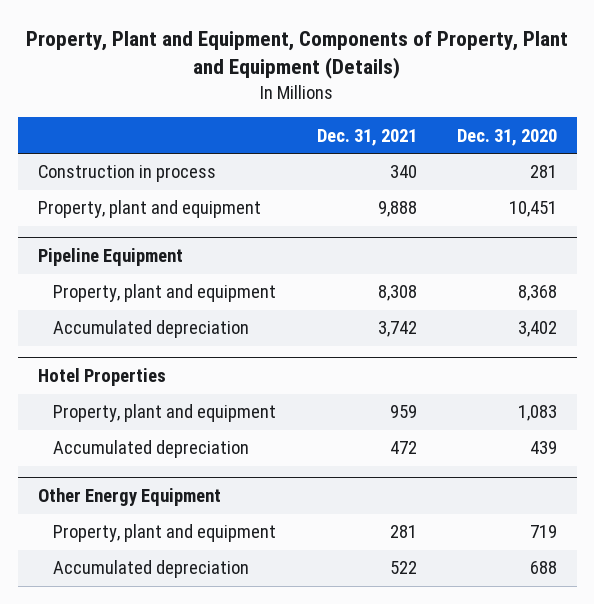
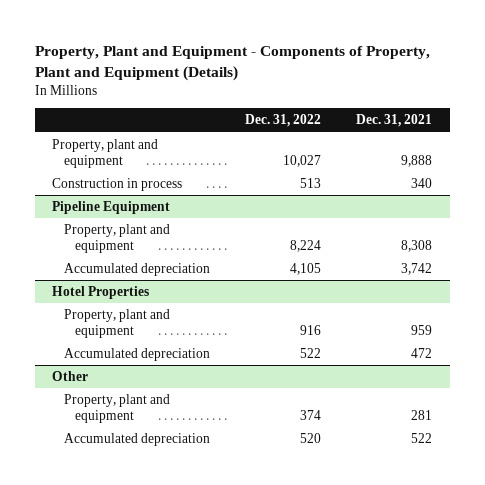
- Property, Plant and Equipment, Components of Property, Plant and Equipment (Details)
+ Property, Plant and Equipment - Components of Property, Plant and Equipment (Details)
- | Dec. 31, 2021 | Dec. 31, 2020
+ | Dec. 31, 2022 | Dec. 31, 2021
moved down: Construction in process | 513 | 340
- Other Energy Equipment
+ Other

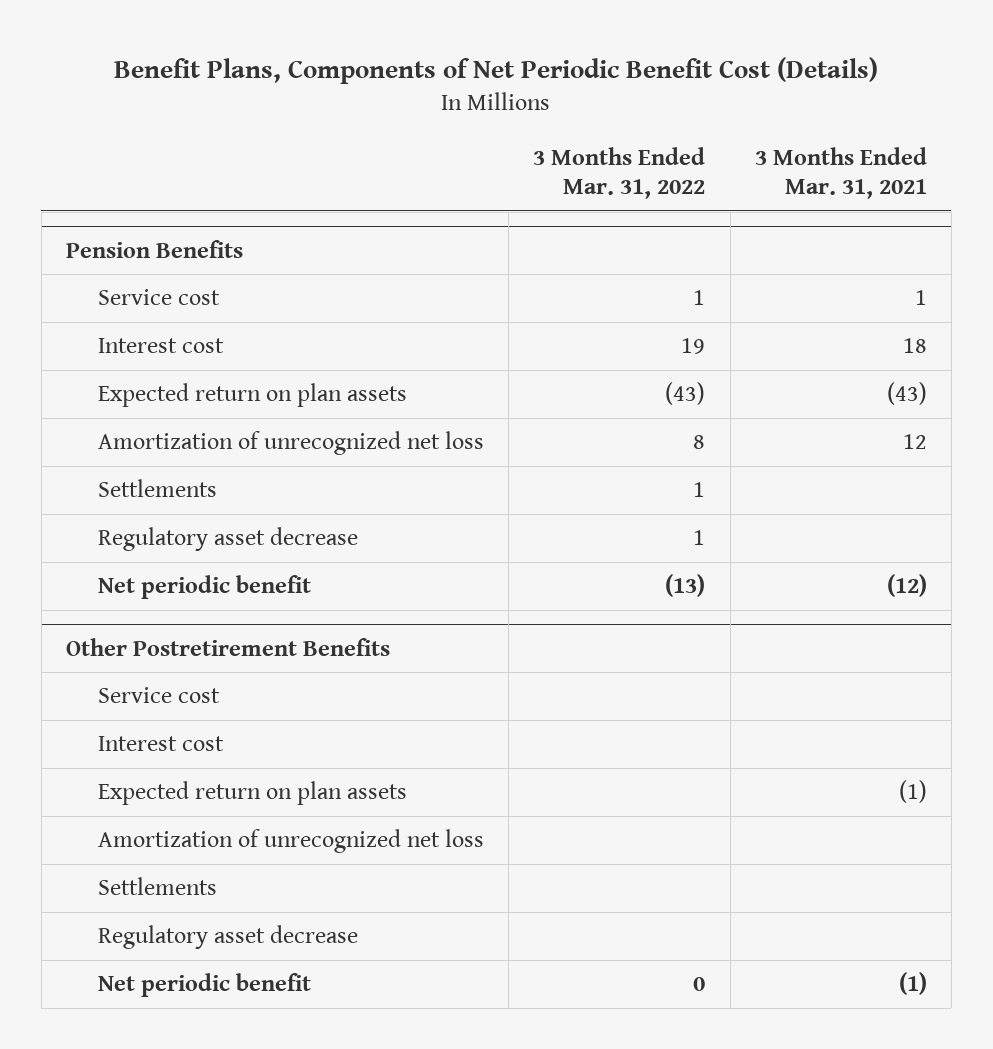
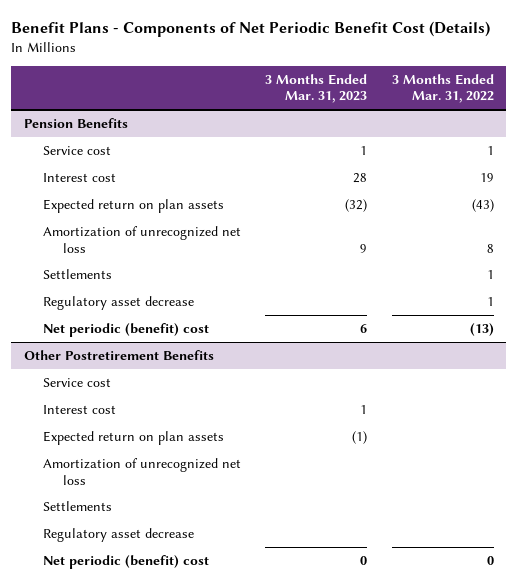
- Benefit Plans, Components of Net Periodic Benefit Cost (Details)
+ Benefit Plans - Components of Net Periodic Benefit Cost (Details)
- | 3 Months Ended Mar. 31, 2022 | 3 Months Ended Mar. 31, 2021
+ | 3 Months Ended Mar. 31, 2023 | 3 Months Ended Mar. 31, 2022
@ Pension Benefits
- Net periodic benefit | (13) | (12)
+ Net periodic (benefit) cost | 6 | (13)
@ Other Postretirement Benefits
- Net periodic benefit | 0 | (1)
+ Net periodic (benefit) cost | 0 | 0

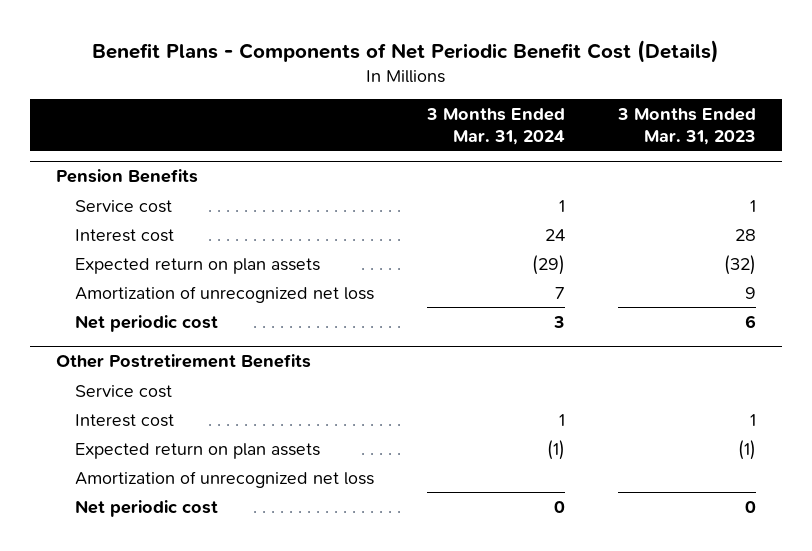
- | 3 Months Ended Mar. 31, 2023 | 3 Months Ended Mar. 31, 2022
+ | 3 Months Ended Mar. 31, 2024 | 3 Months Ended Mar. 31, 2023
@ Pension Benefits
- Settlements | | 1
- Regulatory asset decrease | | 1
- Net periodic (benefit) cost | 6 | (13)
+ Net periodic cost | 3 | 6
@ Other Postretirement Benefits
- Settlements
- Regulatory asset decrease
- Net periodic (benefit) cost | 0 | 0
+ Net periodic cost | 0 | 0

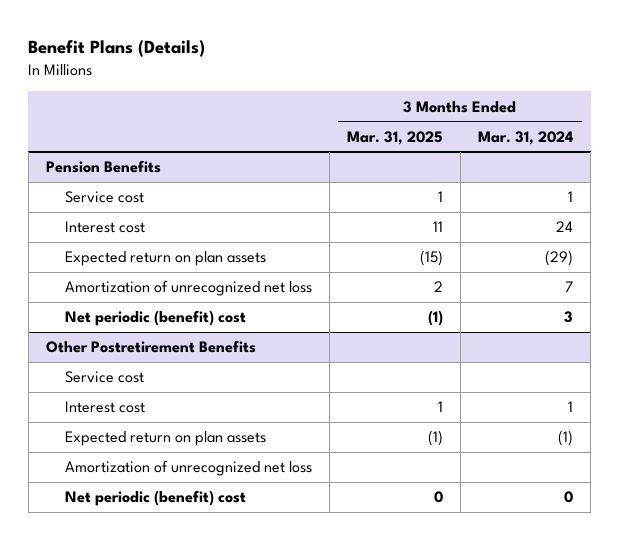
- Benefit Plans - Components of Net Periodic Benefit Cost (Details)
+ Benefit Plans (Details)
- | 3 Months Ended Mar. 31, 2024 | 3 Months Ended Mar. 31, 2023
+ | 3 Months Ended Mar. 31, 2025 | 3 Months Ended Mar. 31, 2024
@ Pension Benefits
- Net periodic cost | 3 | 6
+ Net periodic (benefit) cost | (1) | 3
@ Other Postretirement Benefits
- Net periodic cost | 0 | 0
+ Net periodic (benefit) cost | 0 | 0

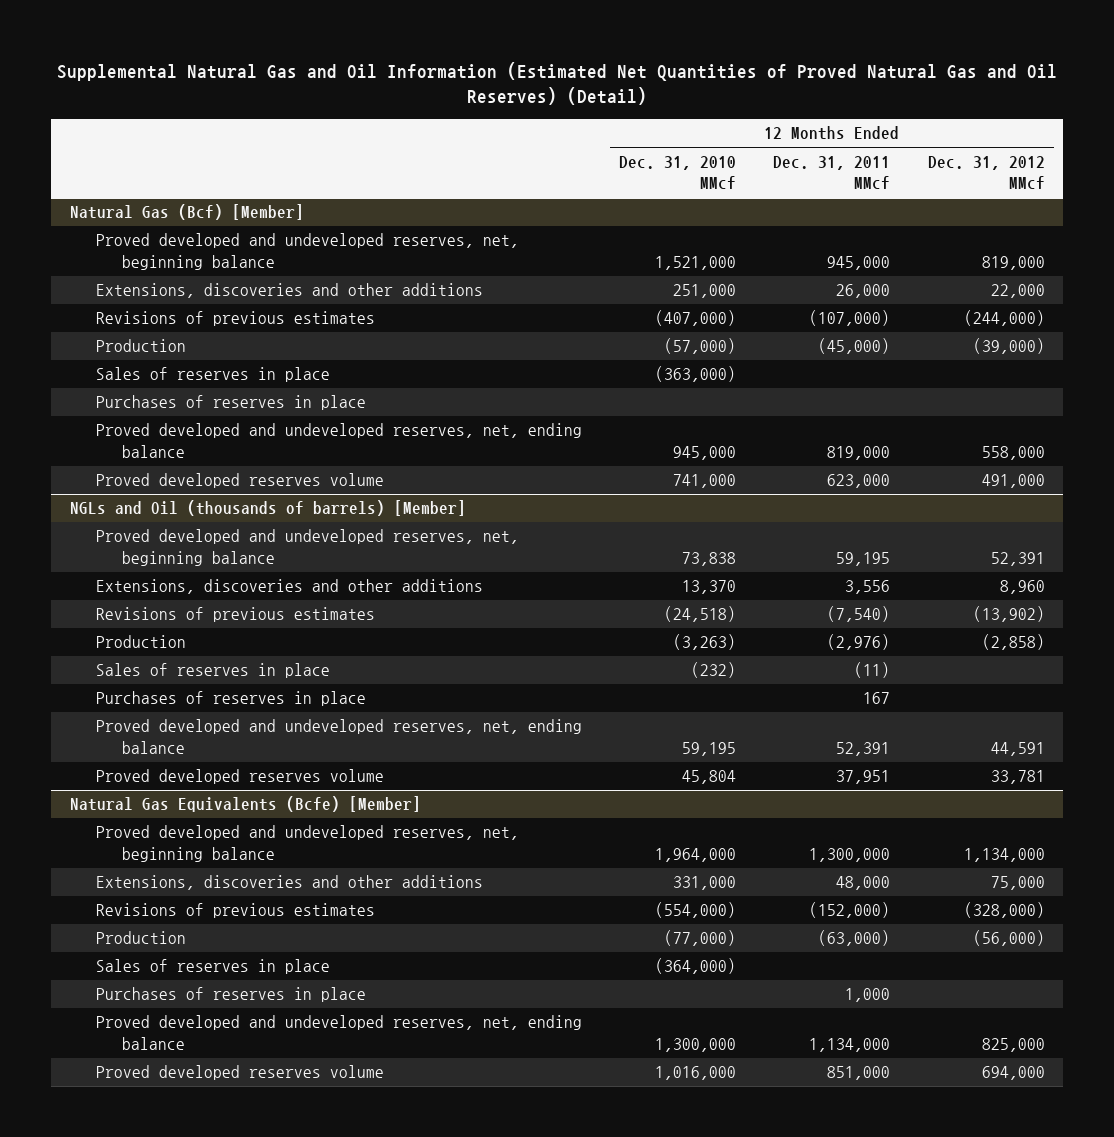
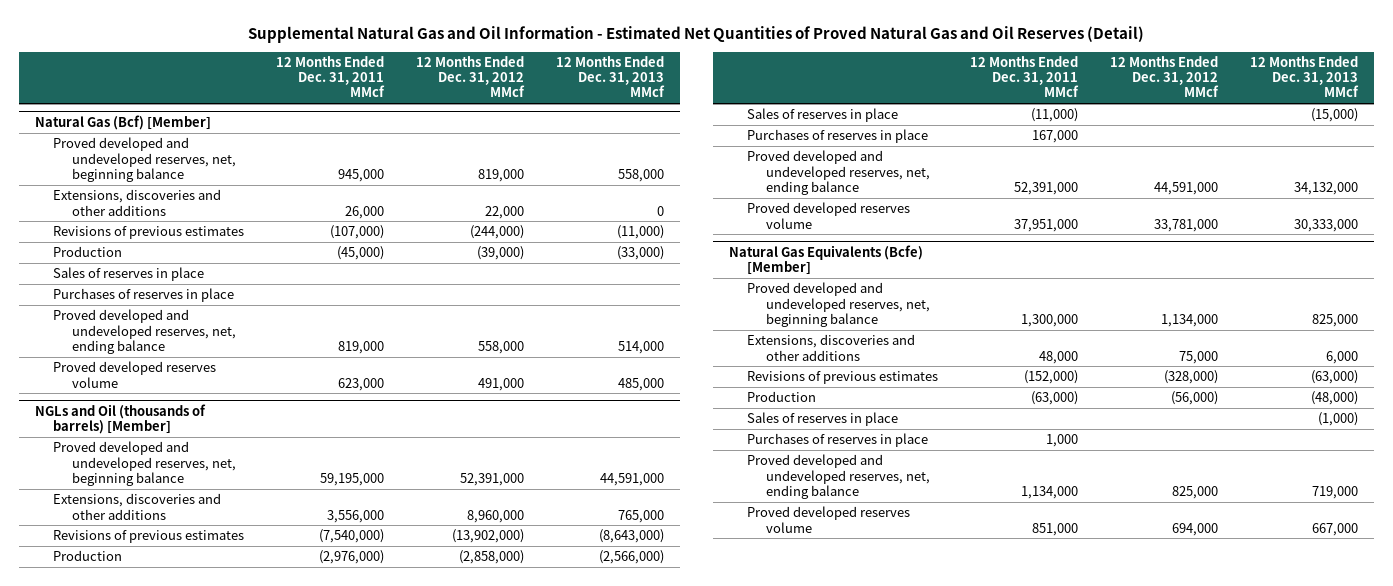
- Supplemental Natural Gas and Oil Information (Estimated Net Quantities of Proved Natural Gas and Oil Reserves) (Detail)
+ Supplemental Natural Gas and Oil Information - Estimated Net Quantities of Proved Natural Gas and Oil Reserves (Detail)
- | 12 Months Ended Dec. 31, 2010 MMcf | 12 Months Ended Dec. 31, 2011 MMcf | 12 Months Ended Dec. 31, 2012 MMcf
+ | 12 Months Ended Dec. 31, 2011 MMcf | 12 Months Ended Dec. 31, 2012 MMcf | 12 Months Ended Dec. 31, 2013 MMcf
@ NGLs and Oil (thousands of barrels) [Member]
- Proved developed and undeveloped reserves, net, beginning balance | 73,838 | 59,195 | 52,391
- Extensions, discoveries and other additions | 13,370 | 3,556 | 8,960
- Revisions of previous estimates | (24,518) | (7,540) | (13,902)
- Production | (3,263) | (2,976) | (2,858)
- Sales of reserves in place | (232) | (11) |
- Purchases of reserves in place | | 167 |
- Proved developed and undeveloped reserves, net, ending balance | 59,195 | 52,391 | 44,591
- Proved developed reserves volume | 45,804 | 37,951 | 33,781
+ Proved developed and undeveloped reserves, net, beginning balance | 59,195,000 | 52,391,000 | 44,591,000
+ Extensions, discoveries and other additions | 3,556,000 | 8,960,000 | 765,000
+ Revisions of previous estimates | (7,540,000) | (13,902,000) | (8,643,000)
+ Production | (2,976,000) | (2,858,000) | (2,566,000)
+ Sales of reserves in place | (11,000) | | (15,000)
+ Purchases of reserves in place | 167,000 | |
+ Proved developed and undeveloped reserves, net, ending balance | 52,391,000 | 44,591,000 | 34,132,000
+ Proved developed reserves volume | 37,951,000 | 33,781,000 | 30,333,000

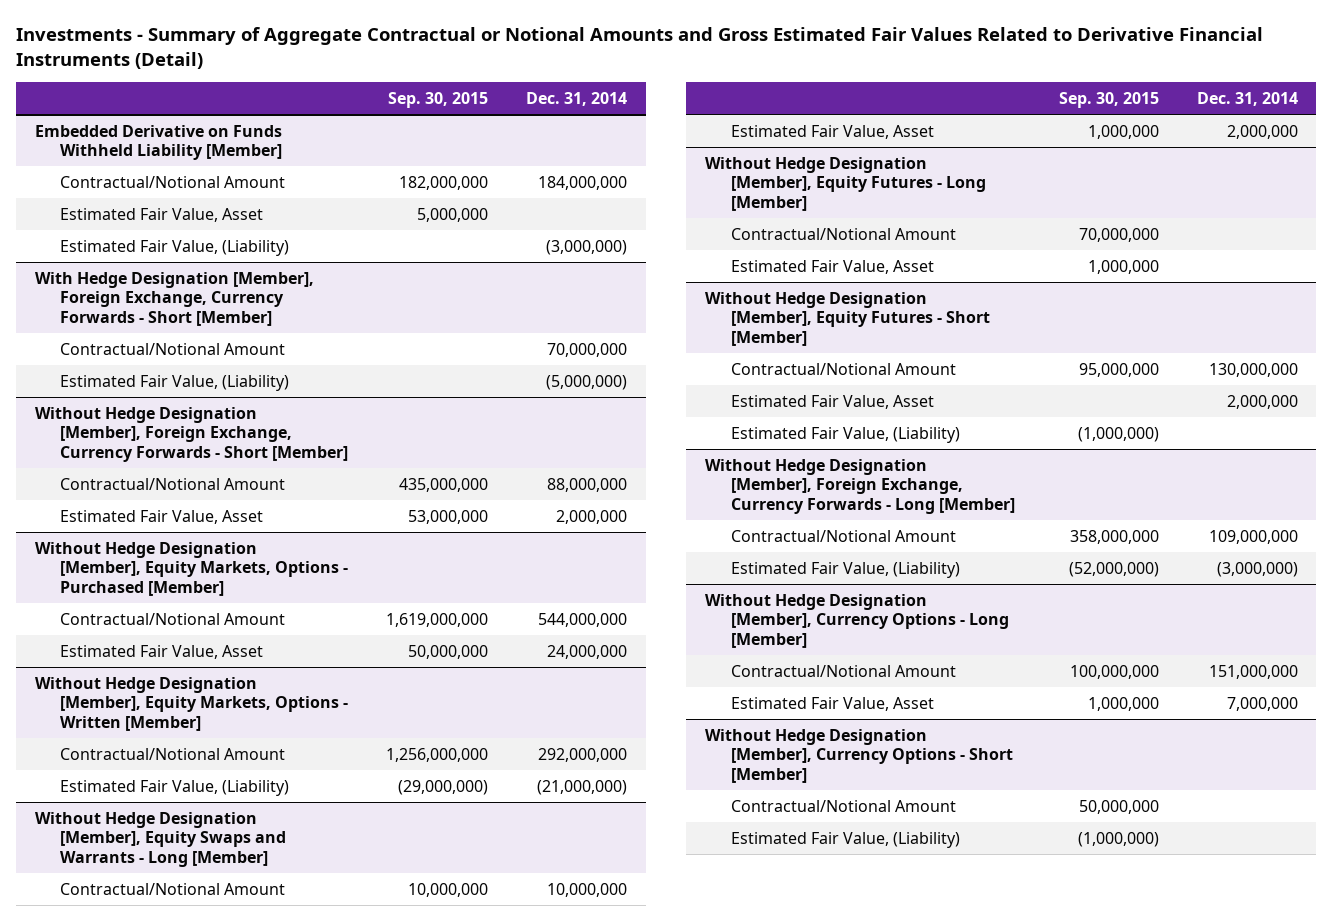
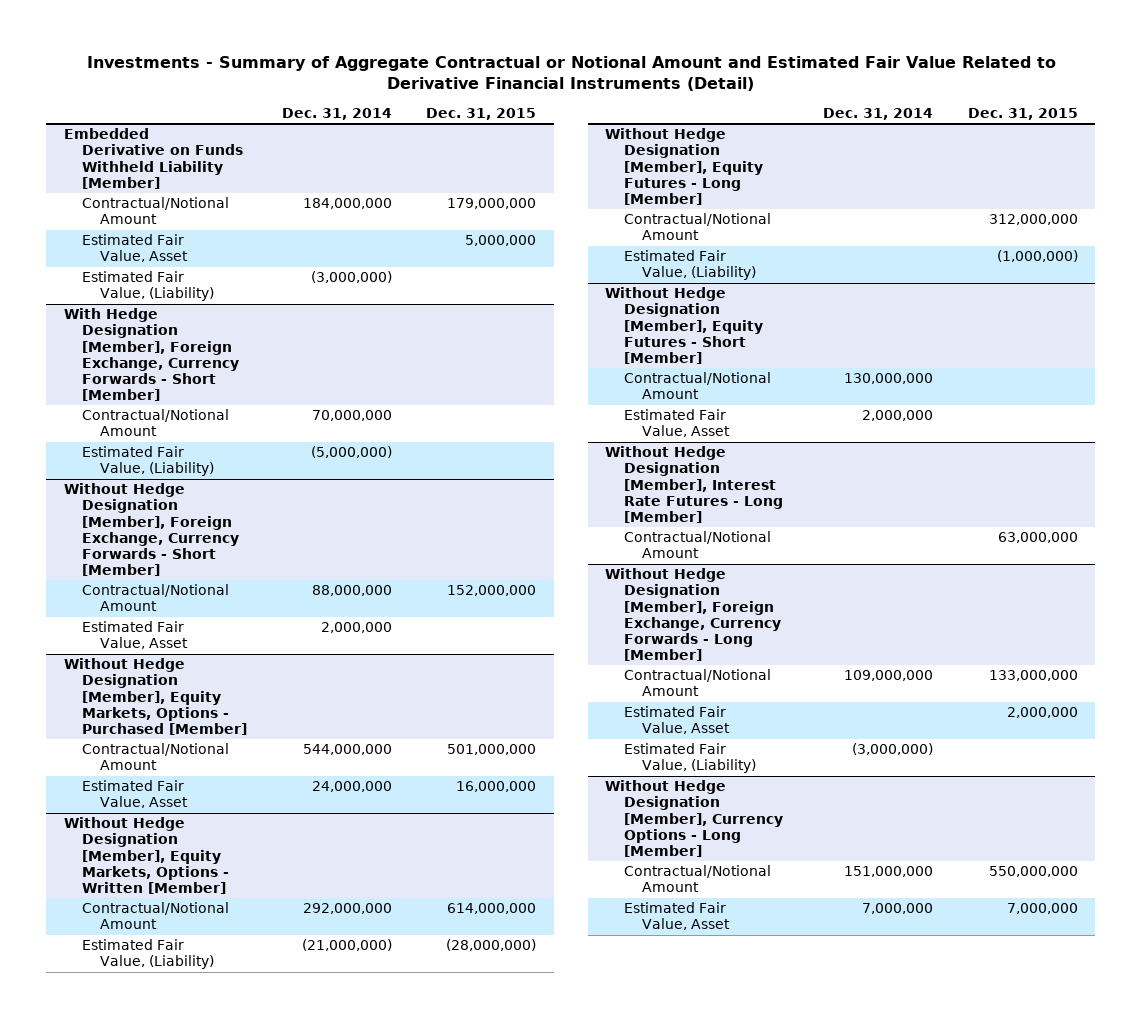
- Investments - Summary of Aggregate Contractual or Notional Amounts and Gross Estimated Fair Values Related to Derivative Financial Instruments (Detail)
+ Investments - Summary of Aggregate Contractual or Notional Amount and Estimated Fair Value Related to Derivative Financial Instruments (Detail)
- | Sep. 30, 2015 | Dec. 31, 2014
+ | Dec. 31, 2014 | Dec. 31, 2015
- Without Hedge Designation [Member], Equity Swaps and Warrants - Long [Member]
- Contractual/Notional Amount | 10,000,000 | 10,000,000
- Estimated Fair Value, Asset | 1,000,000 | 2,000,000
@ Without Hedge Designation [Member], Equity Futures - Long [Member]
- Estimated Fair Value, Asset | 1,000,000 |
+ Estimated Fair Value, (Liability) | | (1,000,000)
@ Without Hedge Designation [Member], Equity Futures - Short [Member]
- Estimated Fair Value, (Liability) | (1,000,000) |
+ Without Hedge Designation [Member], Interest Rate Futures - Long [Member]
+ Contractual/Notional Amount | | 63,000,000
@ Without Hedge Designation [Member], Foreign Exchange, Currency Forwards - Long [Member]
+ Estimated Fair Value, Asset | | 2,000,000
- Without Hedge Designation [Member], Currency Options - Short [Member]
- Contractual/Notional Amount | 50,000,000 |
- Estimated Fair Value, (Liability) | (1,000,000) |

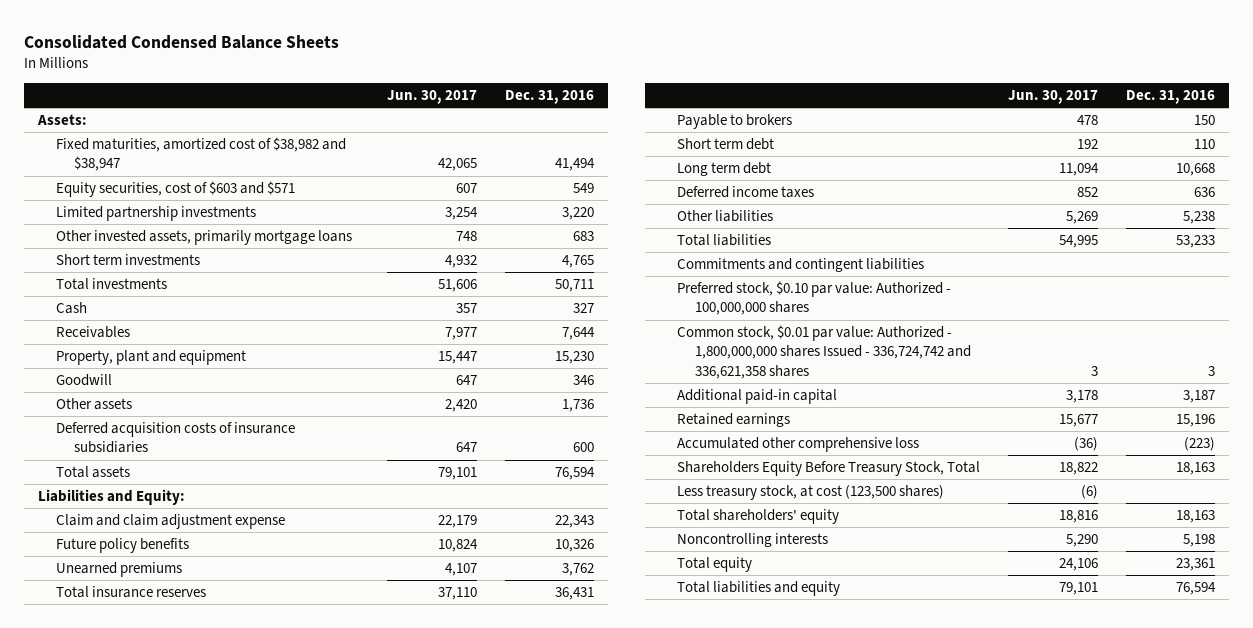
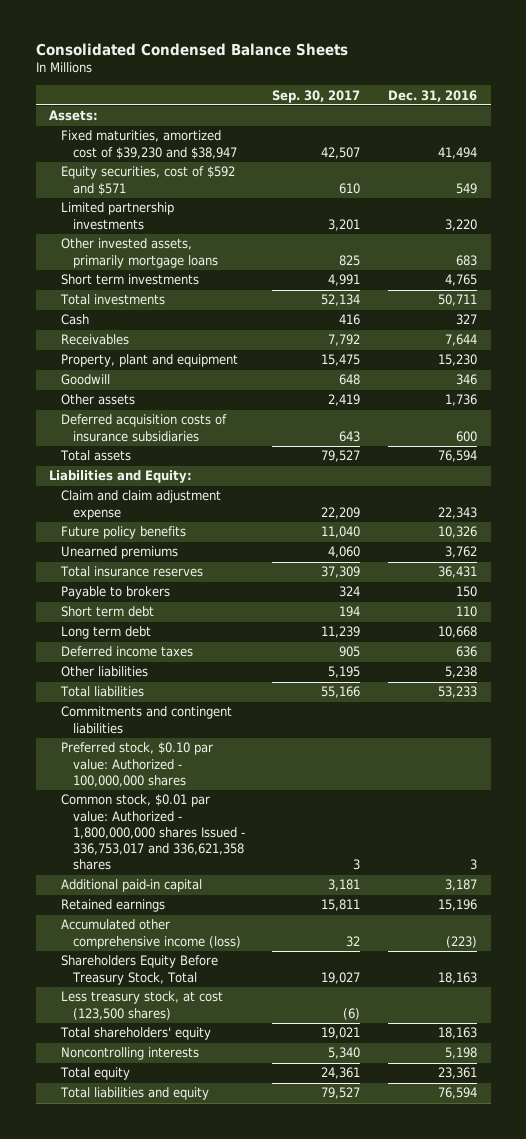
- | Jun. 30, 2017 | Dec. 31, 2016
+ | Sep. 30, 2017 | Dec. 31, 2016
- Fixed maturities, amortized cost of $38,982 and $38,947 | 42,065 | 41,494
- Equity securities, cost of $603 and $571 | 607 | 549
+ Fixed maturities, amortized cost of $39,230 and $38,947 | 42,507 | 41,494
+ Equity securities, cost of $592 and $571 | 610 | 549
- Common stock, $0.01 par value: Authorized - 1,800,000,000 shares Issued - 336,724,742 and 336,621,358 shares | 3 | 3
+ Common stock, $0.01 par value: Authorized - 1,800,000,000 shares Issued - 336,753,017 and 336,621,358 shares | 3 | 3
- Accumulated other comprehensive loss | (36) | (223)
+ Accumulated other comprehensive income (loss) | 32 | (223)

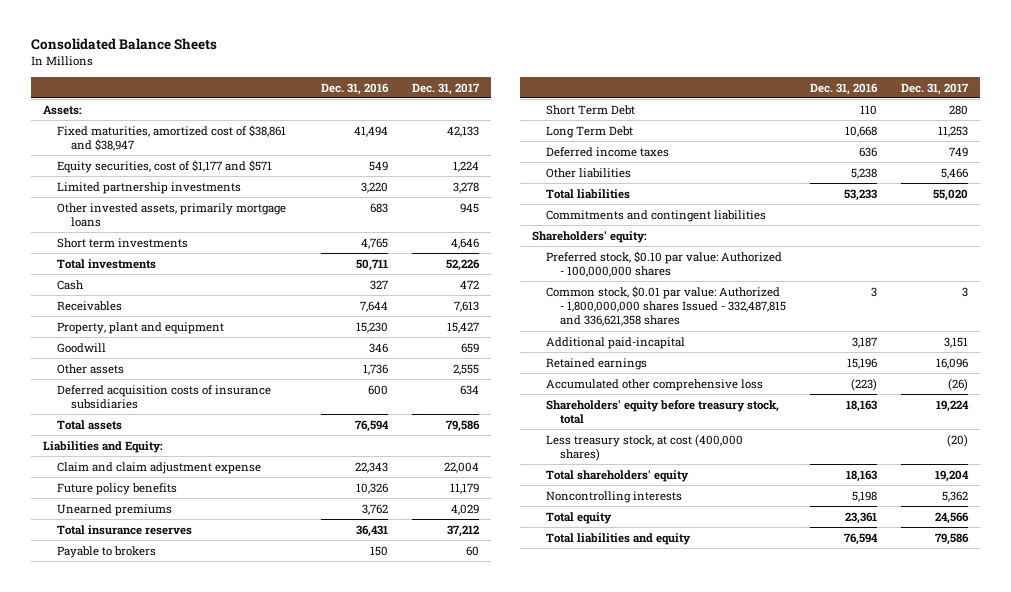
- Consolidated Condensed Balance Sheets
+ Consolidated Balance Sheets
- | Sep. 30, 2017 | Dec. 31, 2016
+ | Dec. 31, 2016 | Dec. 31, 2017
- Fixed maturities, amortized cost of $39,230 and $38,947 | 42,507 | 41,494
- Equity securities, cost of $592 and $571 | 610 | 549
+ Fixed maturities, amortized cost of $38,861 and $38,947 | 41,494 | 42,133
+ Equity securities, cost of $1,177 and $571 | 549 | 1,224
- Short term debt | 194 | 110
- Long term debt | 11,239 | 10,668
+ Short Term Debt | 110 | 280
+ Long Term Debt | 10,668 | 11,253
+ Shareholders' equity:
- Common stock, $0.01 par value: Authorized - 1,800,000,000 shares Issued - 336,753,017 and 336,621,358 shares | 3 | 3
- Additional paid-in capital | 3,181 | 3,187
+ Common stock, $0.01 par value: Authorized - 1,800,000,000 shares Issued - 332,487,815 and 336,621,358 shares | 3 | 3
+ Additional paid-incapital | 3,187 | 3,151
- Accumulated other comprehensive income (loss) | 32 | (223)
- Shareholders Equity Before Treasury Stock, Total | 19,027 | 18,163
- Less treasury stock, at cost (123,500 shares) | (6) |
+ Accumulated other comprehensive loss | (223) | (26)
+ Shareholders' equity before treasury stock, total | 18,163 | 19,224
+ Less treasury stock, at cost (400,000 shares) | | (20)

